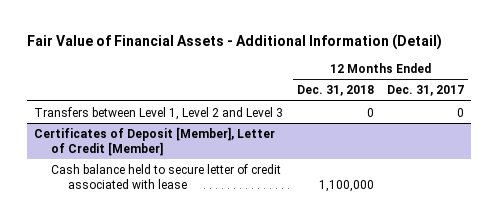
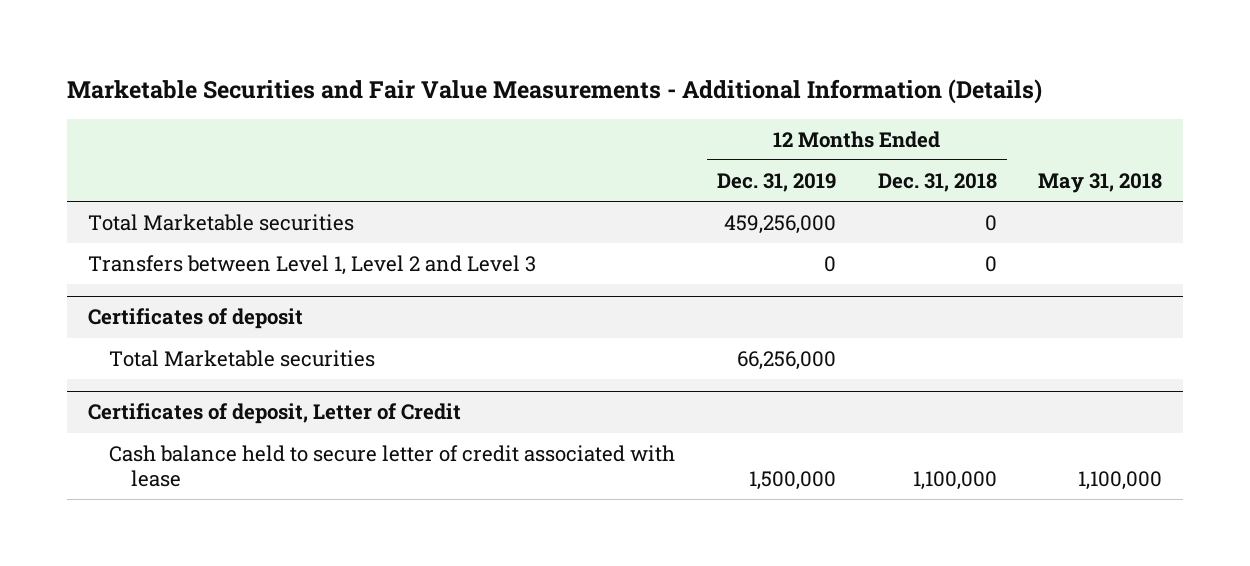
- Fair Value of Financial Assets - Additional Information (Detail)
+ Marketable Securities and Fair Value Measurements - Additional Information (Details)
- | 12 Months Ended Dec. 31, 2018 | 12 Months Ended Dec. 31, 2017
+ | 12 Months Ended Dec. 31, 2019 | 12 Months Ended Dec. 31, 2018 | May 31, 2018
+ Total Marketable securities | 459,256,000 | 0 |
- Certificates of Deposit [Member], Letter of Credit [Member]
+ Certificates of deposit
+ Total Marketable securities | 66,256,000 | |
+ Certificates of deposit, Letter of Credit

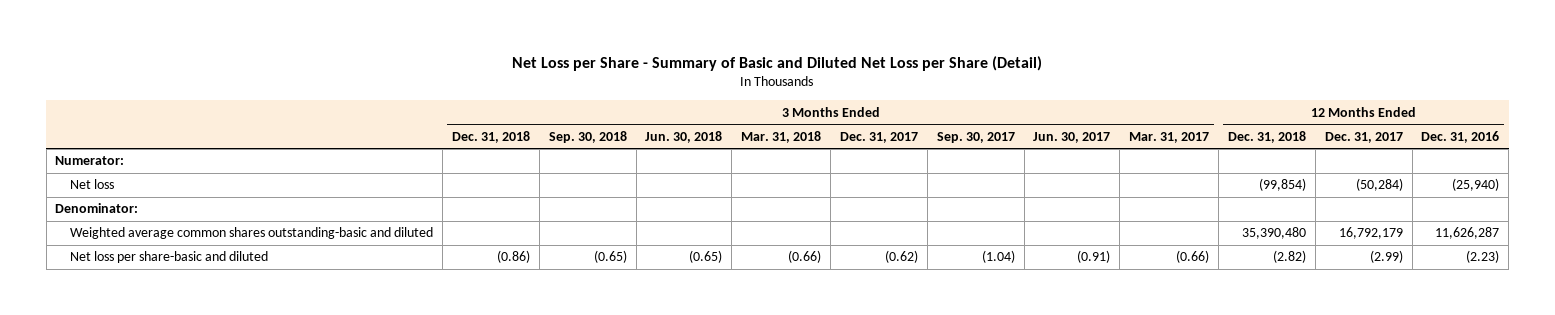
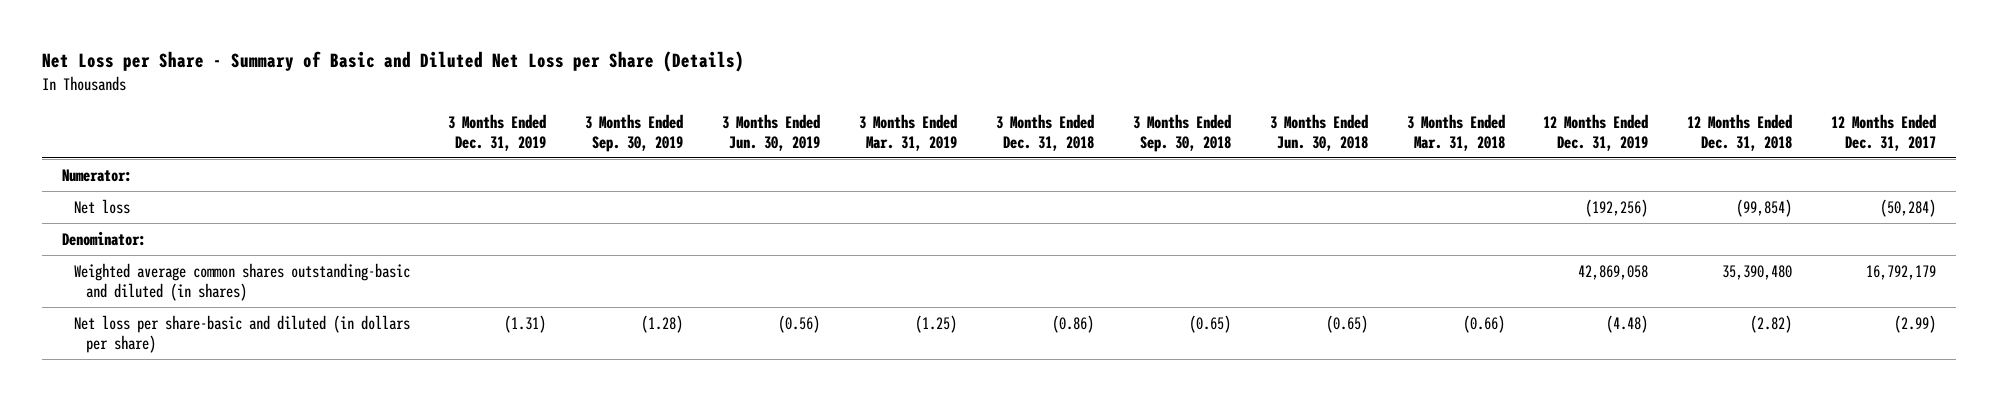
- Net Loss per Share - Summary of Basic and Diluted Net Loss per Share (Detail)
+ Net Loss per Share - Summary of Basic and Diluted Net Loss per Share (Details)
- | 3 Months Ended Dec. 31, 2018 | 3 Months Ended Sep. 30, 2018 | 3 Months Ended Jun. 30, 2018 | 3 Months Ended Mar. 31, 2018 | 3 Months Ended Dec. 31, 2017 | 3 Months Ended Sep. 30, 2017 | 3 Months Ended Jun. 30, 2017 | 3 Months Ended Mar. 31, 2017 | 12 Months Ended Dec. 31, 2018 | 12 Months Ended Dec. 31, 2017 | 12 Months Ended Dec. 31, 2016
+ | 3 Months Ended Dec. 31, 2019 | 3 Months Ended Sep. 30, 2019 | 3 Months Ended Jun. 30, 2019 | 3 Months Ended Mar. 31, 2019 | 3 Months Ended Dec. 31, 2018 | 3 Months Ended Sep. 30, 2018 | 3 Months Ended Jun. 30, 2018 | 3 Months Ended Mar. 31, 2018 | 12 Months Ended Dec. 31, 2019 | 12 Months Ended Dec. 31, 2018 | 12 Months Ended Dec. 31, 2017
- Weighted average common shares outstanding-basic and diluted | | | | | | | | | 35,390,480 | 16,792,179 | 11,626,287
- Net loss per share-basic and diluted | (0.86) | (0.65) | (0.65) | (0.66) | (0.62) | (1.04) | (0.91) | (0.66) | (2.82) | (2.99) | (2.23)
+ Weighted average common shares outstanding-basic and diluted (in shares) | | | | | | | | | 42,869,058 | 35,390,480 | 16,792,179
+ Net loss per share-basic and diluted (in dollars per share) | (1.31) | (1.28) | (0.56) | (1.25) | (0.86) | (0.65) | (0.65) | (0.66) | (4.48) | (2.82) | (2.99)

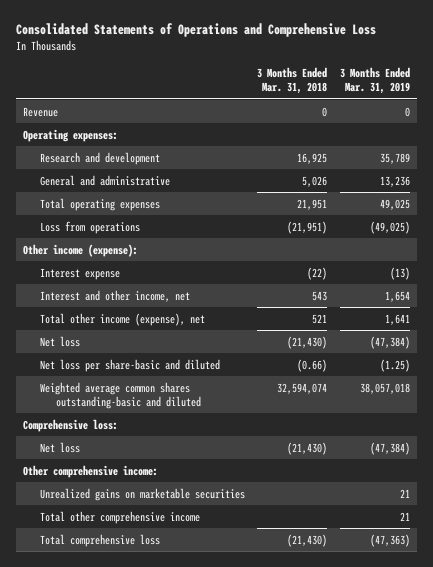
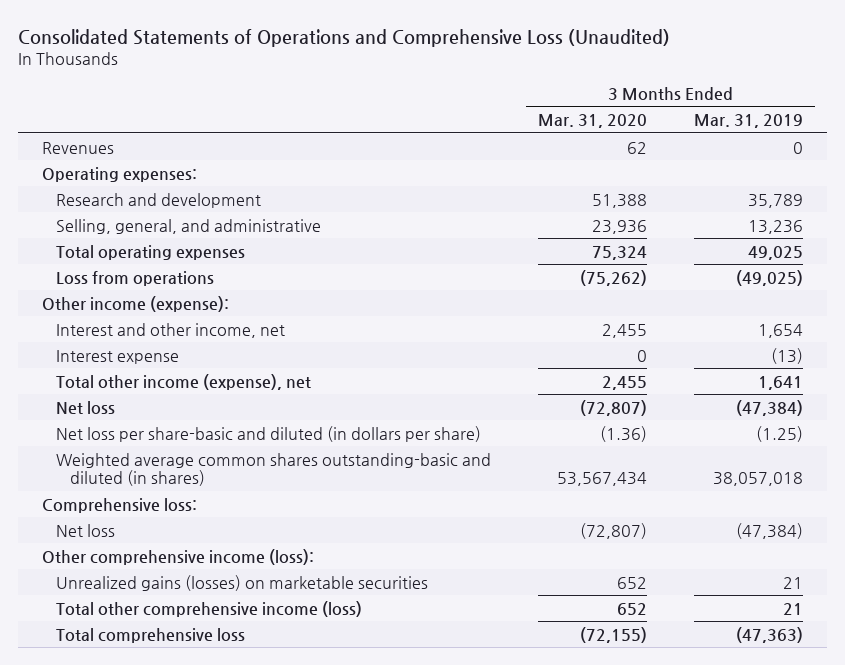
- Consolidated Statements of Operations and Comprehensive Loss
+ Consolidated Statements of Operations and Comprehensive Loss (Unaudited)
- | 3 Months Ended Mar. 31, 2018 | 3 Months Ended Mar. 31, 2019
+ | 3 Months Ended Mar. 31, 2020 | 3 Months Ended Mar. 31, 2019
- Revenue | 0 | 0
+ Revenues | 62 | 0
- General and administrative | 5,026 | 13,236
+ Selling, general, and administrative | 23,936 | 13,236
moved down: Interest expense | 0 | (13)
- Net loss per share-basic and diluted | (0.66) | (1.25)
- Weighted average common shares outstanding-basic and diluted | 32,594,074 | 38,057,018
+ Net loss per share-basic and diluted (in dollars per share) | (1.36) | (1.25)
+ Weighted average common shares outstanding-basic and diluted (in shares) | 53,567,434 | 38,057,018
- Other comprehensive income:
- Unrealized gains on marketable securities | | 21
- Total other comprehensive income | | 21
+ Other comprehensive income (loss):
+ Unrealized gains (losses) on marketable securities | 652 | 21
+ Total other comprehensive income (loss) | 652 | 21

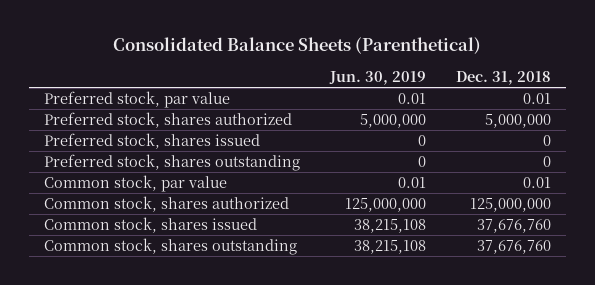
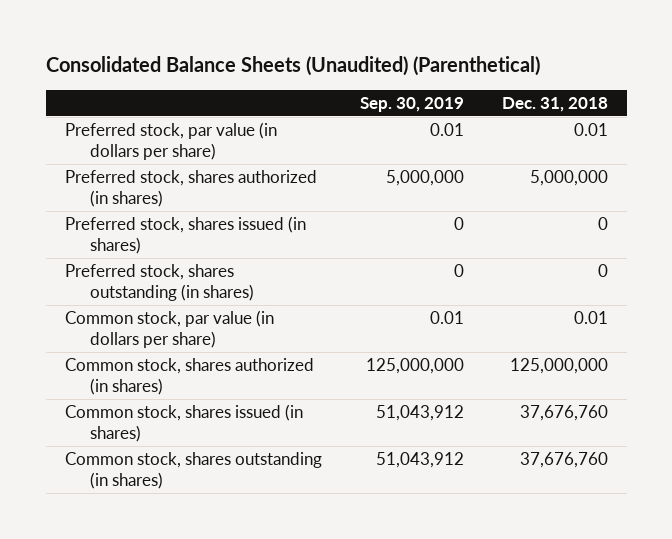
- Consolidated Balance Sheets (Parenthetical)
+ Consolidated Balance Sheets (Unaudited) (Parenthetical)
- | Jun. 30, 2019 | Dec. 31, 2018
+ | Sep. 30, 2019 | Dec. 31, 2018
- Preferred stock, par value | 0.01 | 0.01
- Preferred stock, shares authorized | 5,000,000 | 5,000,000
- Preferred stock, shares issued | 0 | 0
- Preferred stock, shares outstanding | 0 | 0
- Common stock, par value | 0.01 | 0.01
- Common stock, shares authorized | 125,000,000 | 125,000,000
- Common stock, shares issued | 38,215,108 | 37,676,760
- Common stock, shares outstanding | 38,215,108 | 37,676,760
+ Preferred stock, par value (in dollars per share) | 0.01 | 0.01
+ Preferred stock, shares authorized (in shares) | 5,000,000 | 5,000,000
+ Preferred stock, shares issued (in shares) | 0 | 0
+ Preferred stock, shares outstanding (in shares) | 0 | 0
+ Common stock, par value (in dollars per share) | 0.01 | 0.01
+ Common stock, shares authorized (in shares) | 125,000,000 | 125,000,000
+ Common stock, shares issued (in shares) | 51,043,912 | 37,676,760
+ Common stock, shares outstanding (in shares) | 51,043,912 | 37,676,760

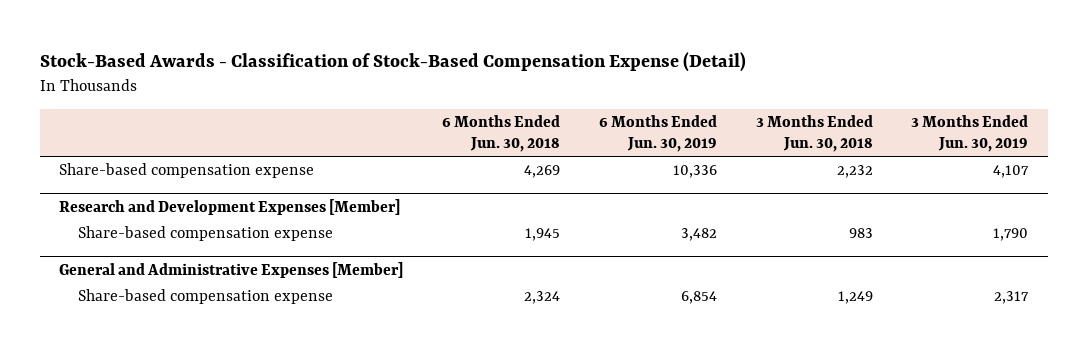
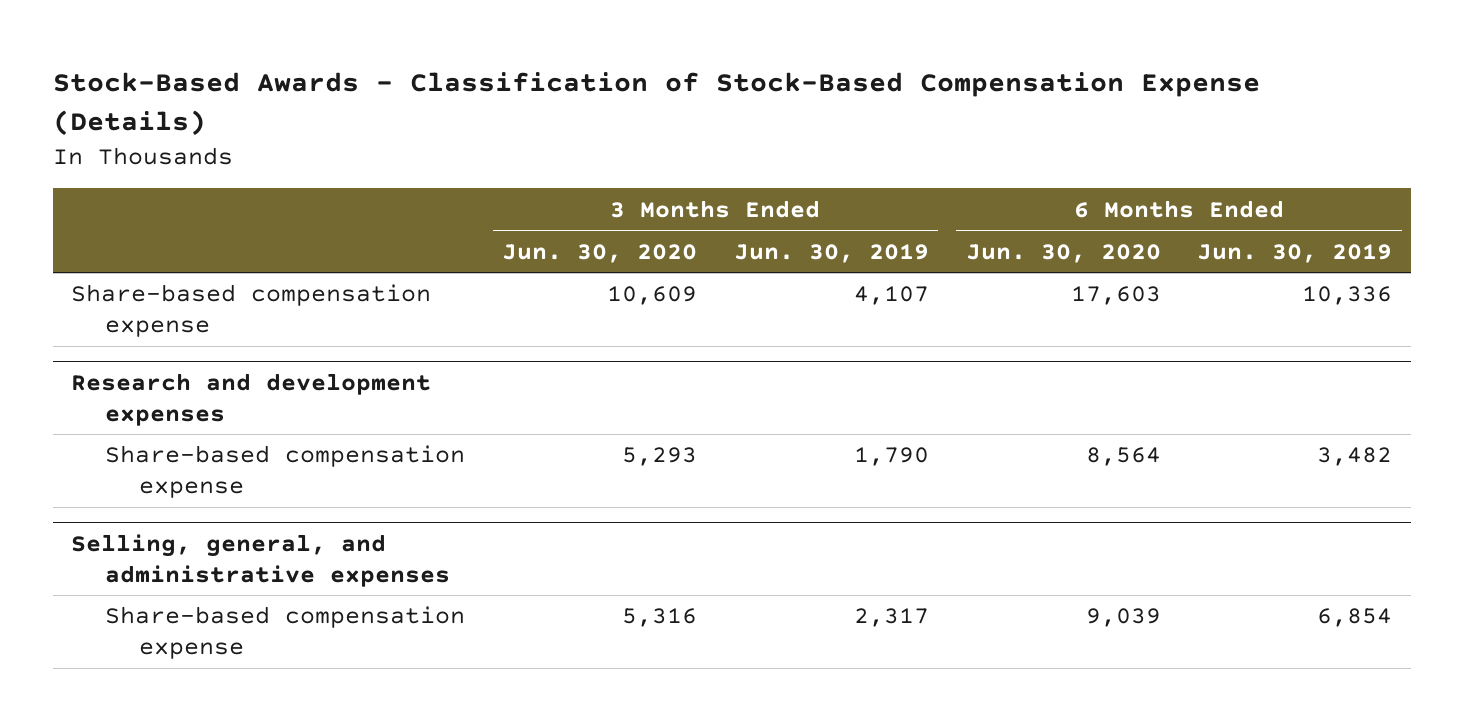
- Stock-Based Awards - Classification of Stock-Based Compensation Expense (Detail)
+ Stock-Based Awards - Classification of Stock-Based Compensation Expense (Details)
- | 6 Months Ended Jun. 30, 2018 | 6 Months Ended Jun. 30, 2019 | 3 Months Ended Jun. 30, 2018 | 3 Months Ended Jun. 30, 2019
+ | 3 Months Ended Jun. 30, 2020 | 3 Months Ended Jun. 30, 2019 | 6 Months Ended Jun. 30, 2020 | 6 Months Ended Jun. 30, 2019
- Research and Development Expenses [Member]
+ Research and development expenses
- General and Administrative Expenses [Member]
+ Selling, general, and administrative expenses

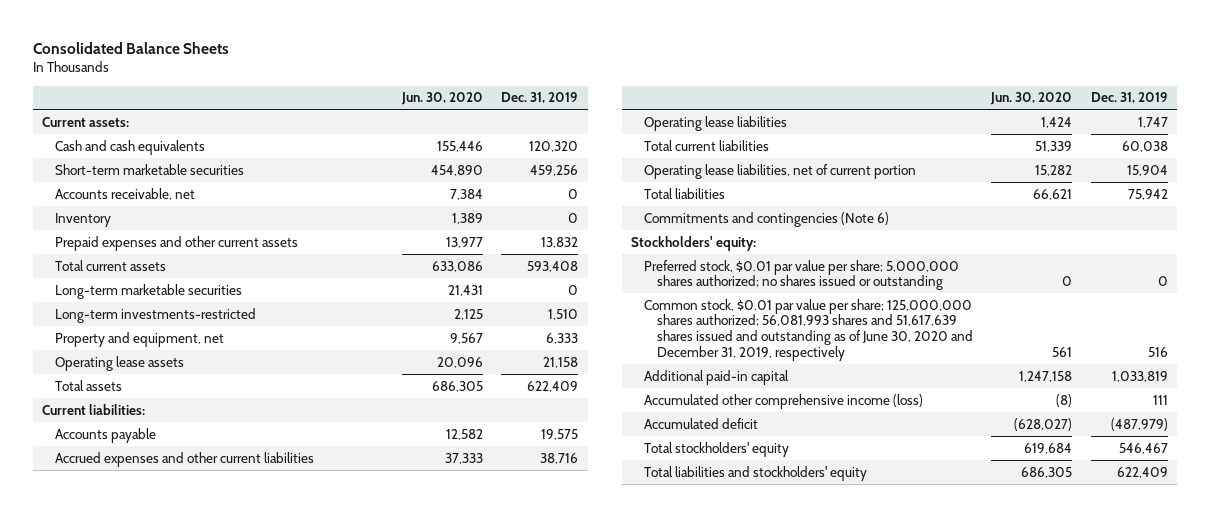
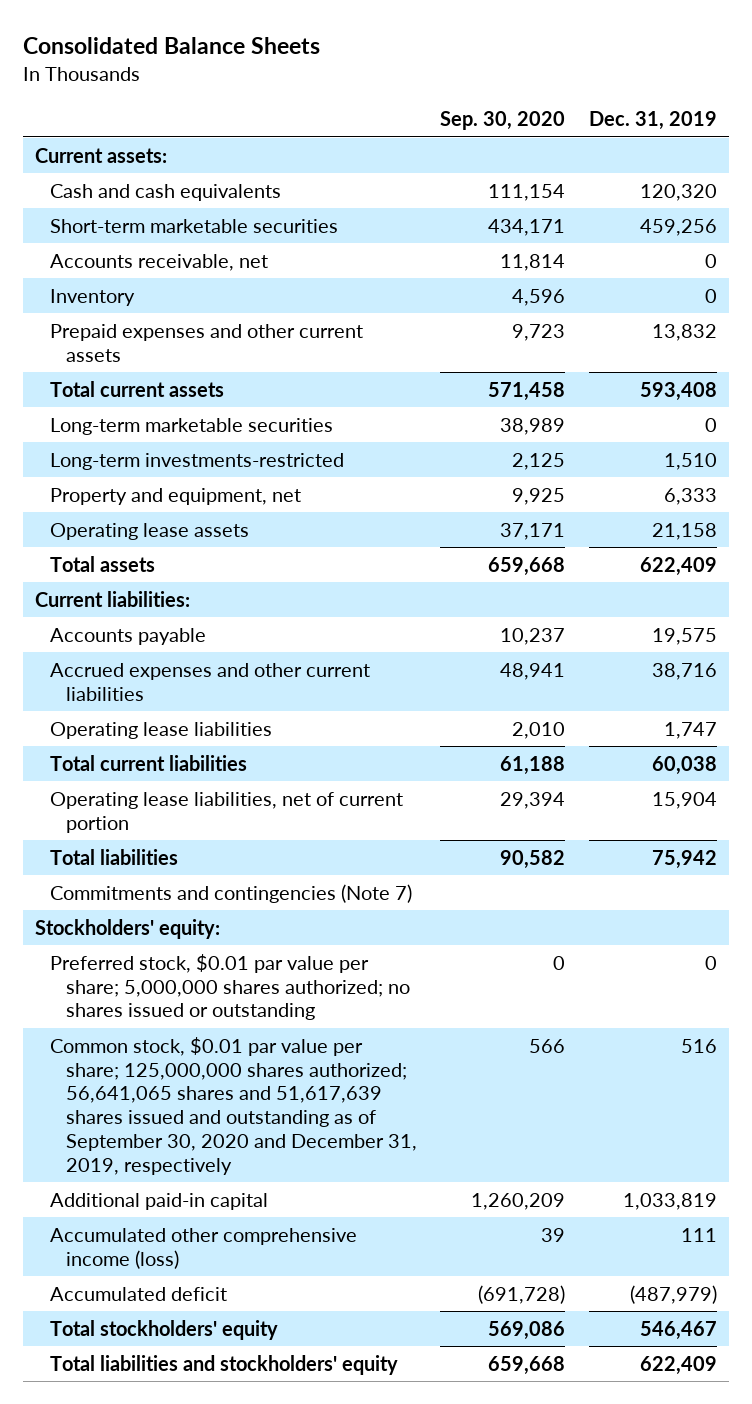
- | Jun. 30, 2020 | Dec. 31, 2019
+ | Sep. 30, 2020 | Dec. 31, 2019
- Commitments and contingencies (Note 6)
+ Commitments and contingencies (Note 7)
- Common stock, $0.01 par value per share; 125,000,000 shares authorized; 56,081,993 shares and 51,617,639 shares issued and outstanding as of June 30, 2020 and December 31, 2019, respectively | 561 | 516
+ Common stock, $0.01 par value per share; 125,000,000 shares authorized; 56,641,065 shares and 51,617,639 shares issued and outstanding as of September 30, 2020 and December 31, 2019, respectively | 566 | 516

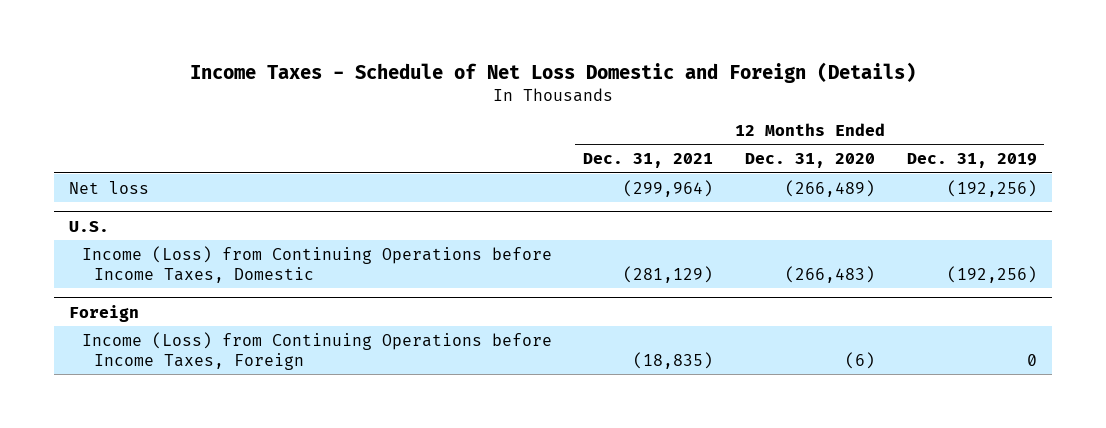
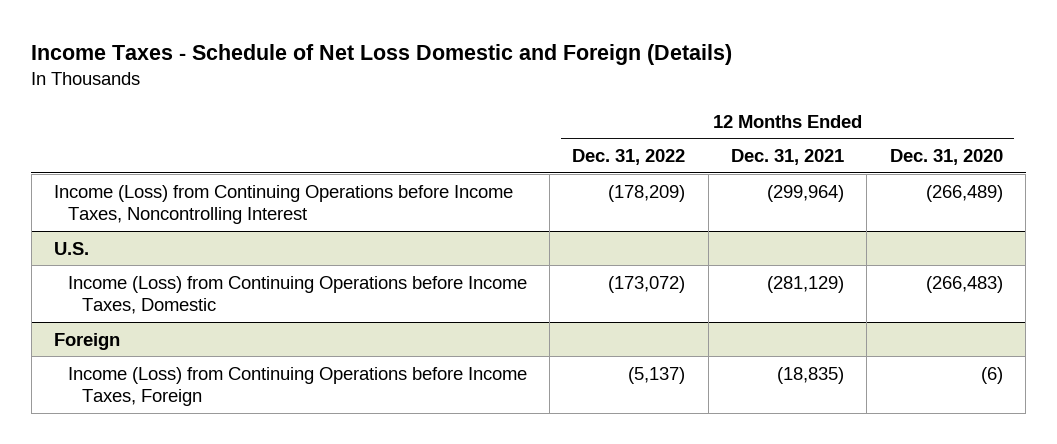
- | 12 Months Ended Dec. 31, 2021 | 12 Months Ended Dec. 31, 2020 | 12 Months Ended Dec. 31, 2019
+ | 12 Months Ended Dec. 31, 2022 | 12 Months Ended Dec. 31, 2021 | 12 Months Ended Dec. 31, 2020
- Net loss | (299,964) | (266,489) | (192,256)
+ Income (Loss) from Continuing Operations before Income Taxes, Noncontrolling Interest | (178,209) | (299,964) | (266,489)

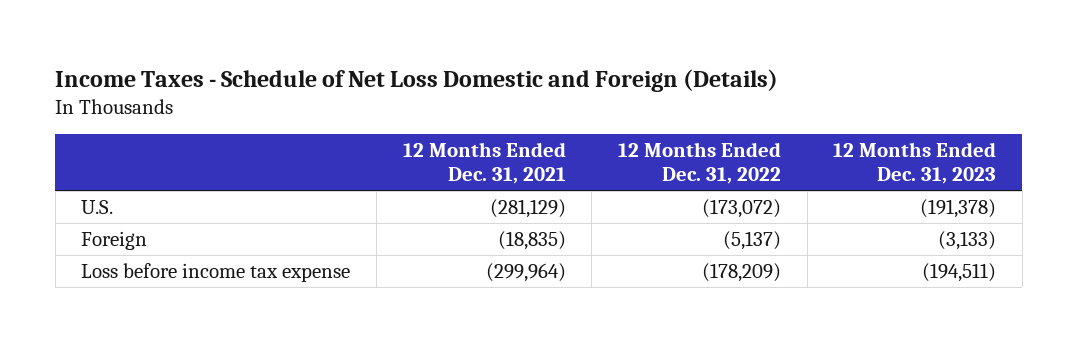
- | 12 Months Ended Dec. 31, 2022 | 12 Months Ended Dec. 31, 2021 | 12 Months Ended Dec. 31, 2020
+ | 12 Months Ended Dec. 31, 2021 | 12 Months Ended Dec. 31, 2022 | 12 Months Ended Dec. 31, 2023
- Income (Loss) from Continuing Operations before Income Taxes, Noncontrolling Interest | (178,209) | (299,964) | (266,489)
- U.S.
- Income (Loss) from Continuing Operations before Income Taxes, Domestic | (173,072) | (281,129) | (266,483)
- Foreign
- Income (Loss) from Continuing Operations before Income Taxes, Foreign | (5,137) | (18,835) | (6)
+ U.S. | (281,129) | (173,072) | (191,378)
+ Foreign | (18,835) | (5,137) | (3,133)
+ Loss before income tax expense | (299,964) | (178,209) | (194,511)

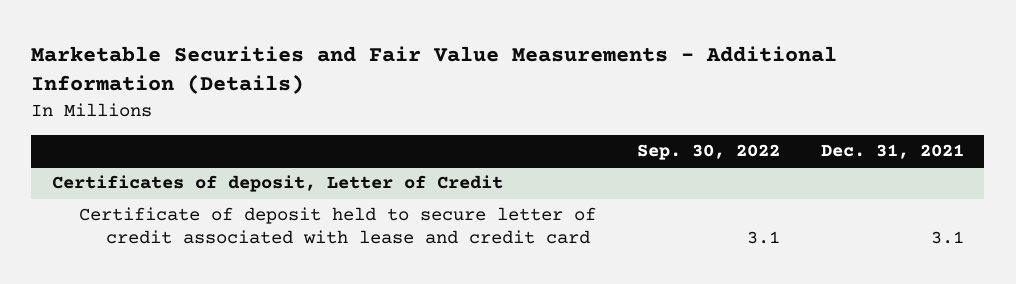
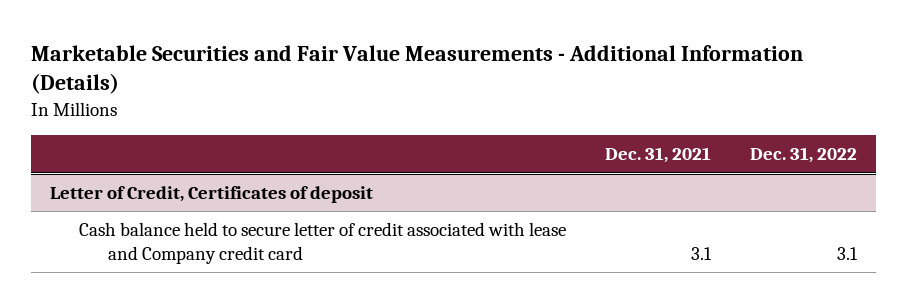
- | Sep. 30, 2022 | Dec. 31, 2021
+ | Dec. 31, 2021 | Dec. 31, 2022
- Certificates of deposit, Letter of Credit
- Certificate of deposit held to secure letter of credit associated with lease and credit card | 3.1 | 3.1
+ Letter of Credit, Certificates of deposit
+ Cash balance held to secure letter of credit associated with lease and Company credit card | 3.1 | 3.1

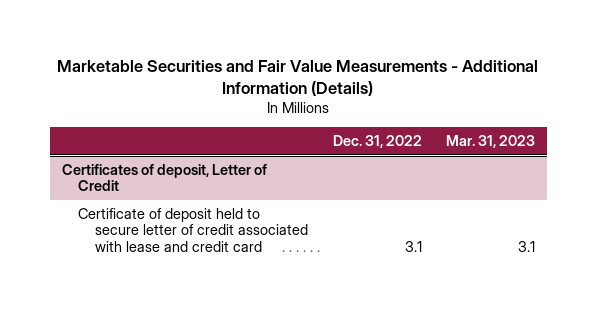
- | Dec. 31, 2021 | Dec. 31, 2022
+ | Dec. 31, 2022 | Mar. 31, 2023
- Letter of Credit, Certificates of deposit
- Cash balance held to secure letter of credit associated with lease and Company credit card | 3.1 | 3.1
+ Certificates of deposit, Letter of Credit
+ Certificate of deposit held to secure letter of credit associated with lease and credit card | 3.1 | 3.1

